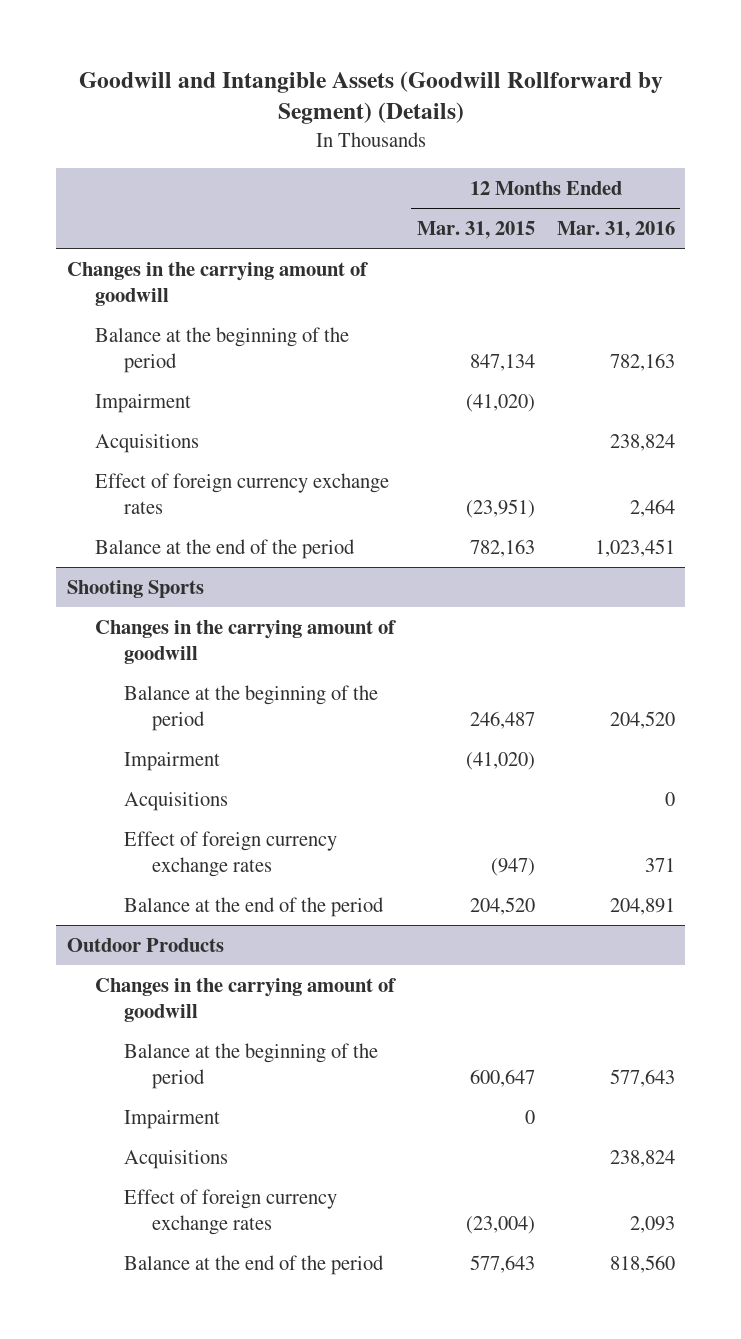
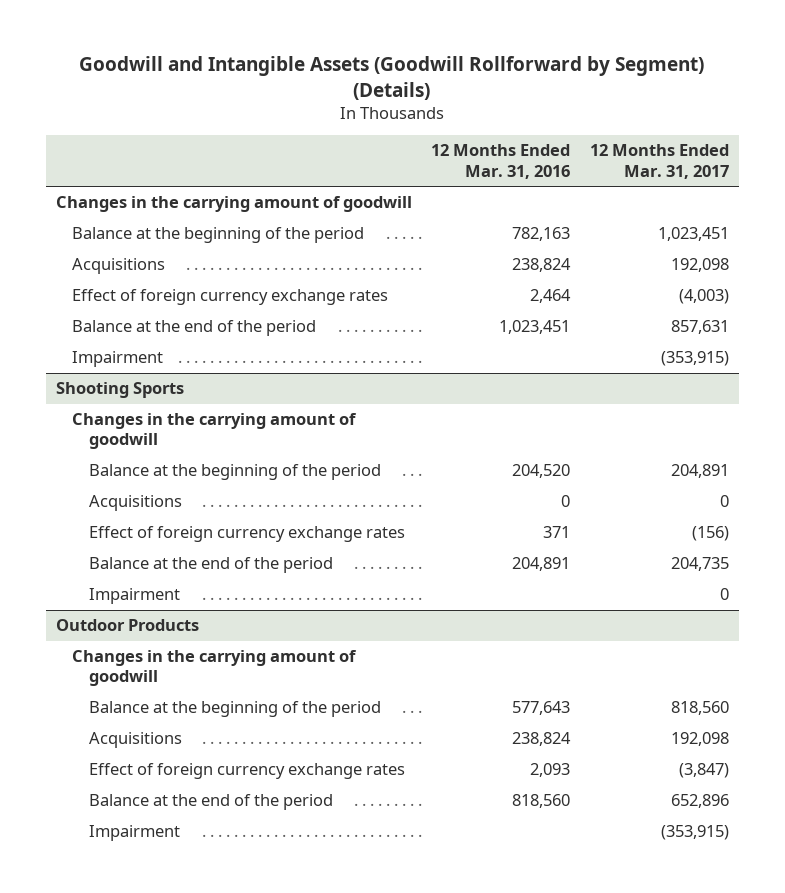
- | 12 Months Ended Mar. 31, 2015 | 12 Months Ended Mar. 31, 2016
+ | 12 Months Ended Mar. 31, 2016 | 12 Months Ended Mar. 31, 2017
moved down: Impairment | | (353,915)
@ Shooting Sports
moved down: Impairment | | 0
@ Outdoor Products
moved down: Impairment | | (353,915)

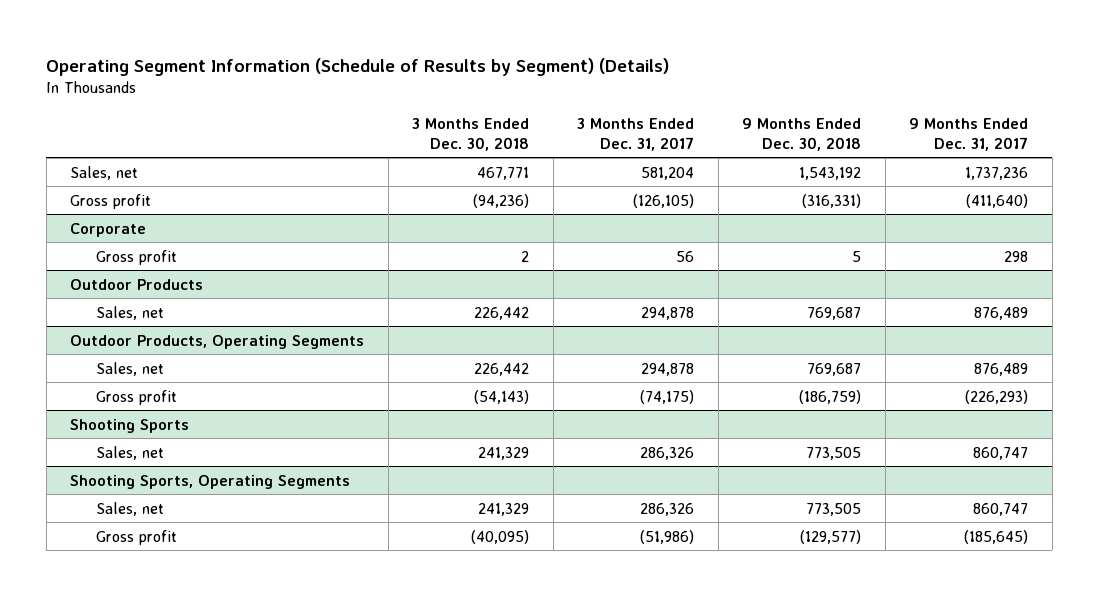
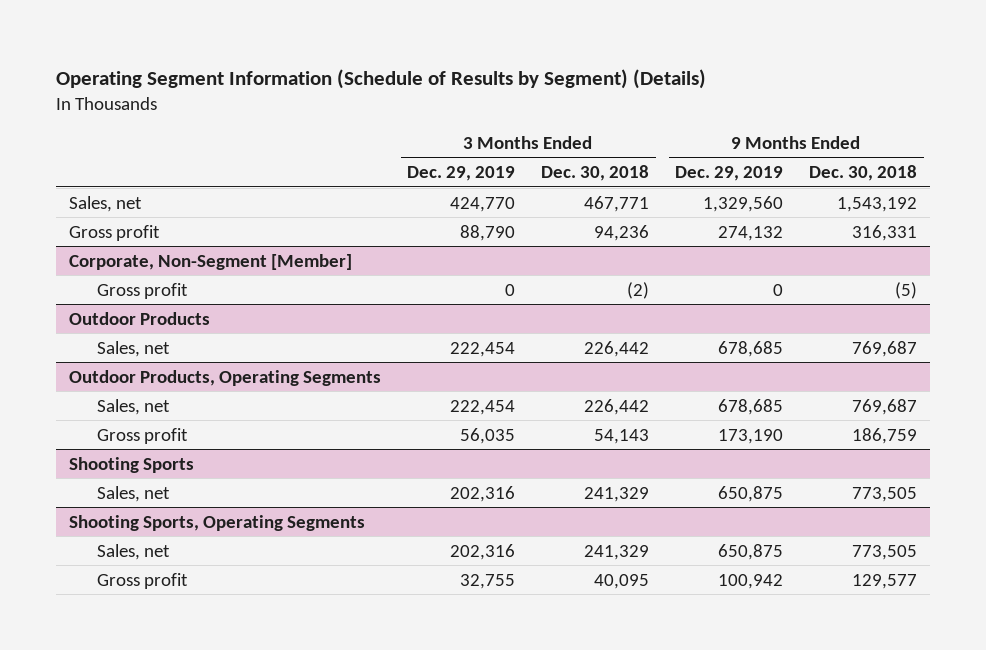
- | 3 Months Ended Dec. 30, 2018 | 3 Months Ended Dec. 31, 2017 | 9 Months Ended Dec. 30, 2018 | 9 Months Ended Dec. 31, 2017
+ | 3 Months Ended Dec. 29, 2019 | 3 Months Ended Dec. 30, 2018 | 9 Months Ended Dec. 29, 2019 | 9 Months Ended Dec. 30, 2018
- Gross profit | (94,236) | (126,105) | (316,331) | (411,640)
- Corporate
- Gross profit | 2 | 56 | 5 | 298
+ Gross profit | 88,790 | 94,236 | 274,132 | 316,331
+ Corporate, Non-Segment [Member]
+ Gross profit | 0 | (2) | 0 | (5)
@ Outdoor Products, Operating Segments
- Gross profit | (54,143) | (74,175) | (186,759) | (226,293)
+ Gross profit | 56,035 | 54,143 | 173,190 | 186,759
@ Shooting Sports, Operating Segments
- Gross profit | (40,095) | (51,986) | (129,577) | (185,645)
+ Gross profit | 32,755 | 40,095 | 100,942 | 129,577

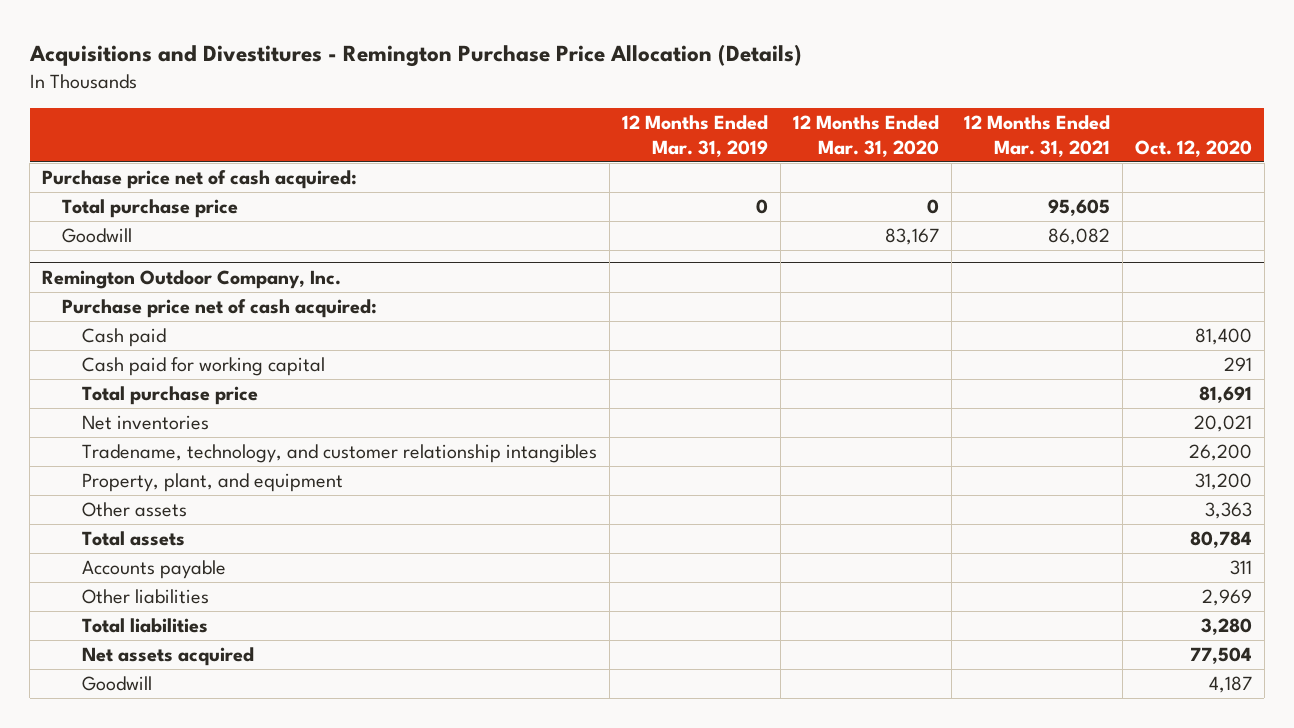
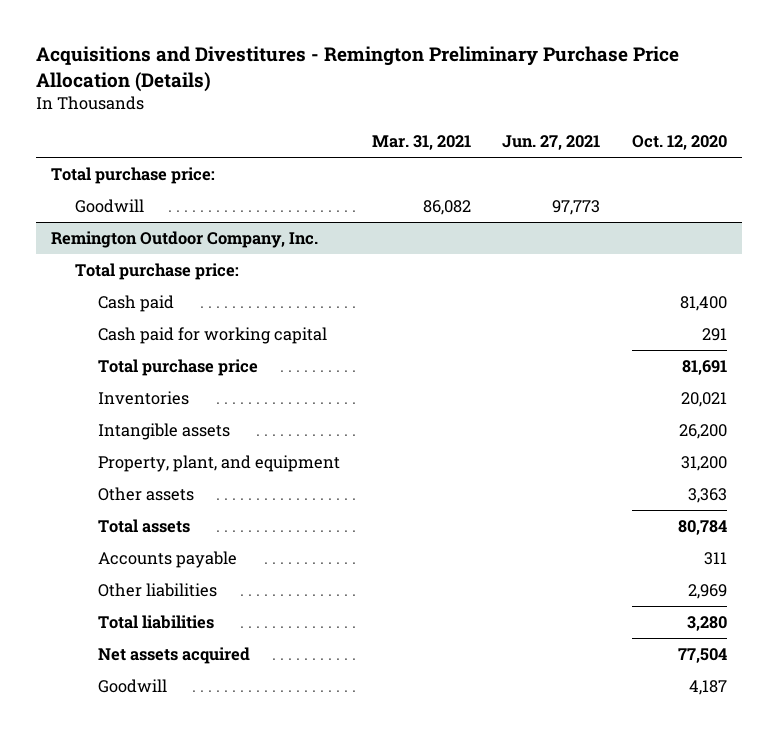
- Acquisitions and Divestitures - Remington Purchase Price Allocation (Details)
+ Acquisitions and Divestitures - Remington Preliminary Purchase Price Allocation (Details)
- | 12 Months Ended Mar. 31, 2019 | 12 Months Ended Mar. 31, 2020 | 12 Months Ended Mar. 31, 2021 | Oct. 12, 2020
+ | Mar. 31, 2021 | Jun. 27, 2021 | Oct. 12, 2020
- Purchase price net of cash acquired:
- Total purchase price | 0 | 0 | 95,605 |
+ Total purchase price:
@ Remington Outdoor Company, Inc.
- Purchase price net of cash acquired:
+ Total purchase price:
- Net inventories | | | | 20,021
- Tradename, technology, and customer relationship intangibles | | | | 26,200
+ Inventories | | | 20,021
+ Intangible assets | | | 26,200

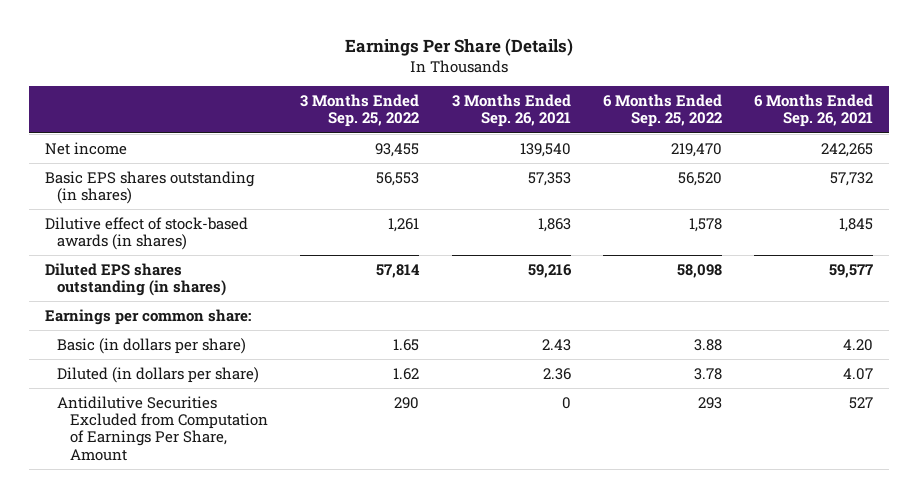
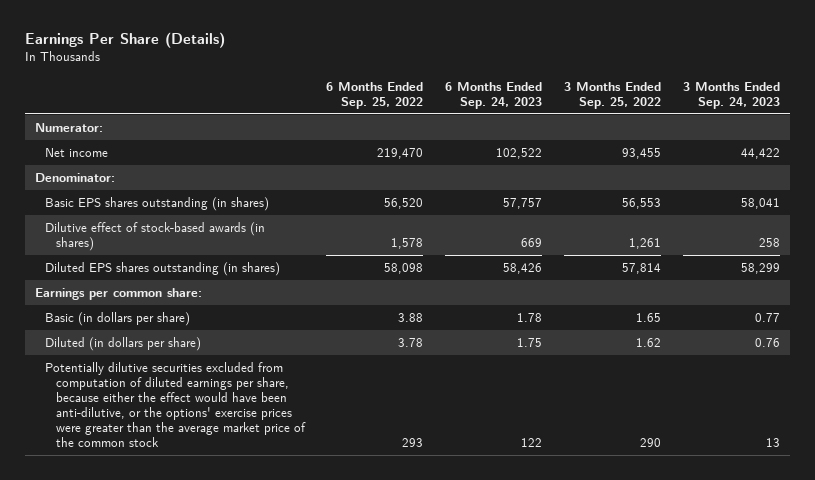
- | 3 Months Ended Sep. 25, 2022 | 3 Months Ended Sep. 26, 2021 | 6 Months Ended Sep. 25, 2022 | 6 Months Ended Sep. 26, 2021
+ | 6 Months Ended Sep. 25, 2022 | 6 Months Ended Sep. 24, 2023 | 3 Months Ended Sep. 25, 2022 | 3 Months Ended Sep. 24, 2023
+ Numerator:
+ Denominator:
- Antidilutive Securities Excluded from Computation of Earnings Per Share, Amount | 290 | 0 | 293 | 527
+ Potentially dilutive securities excluded from computation of diluted earnings per share, because either the effect would have been anti-dilutive, or the options' exercise prices were greater than the average market price of the common stock | 293 | 122 | 290 | 13

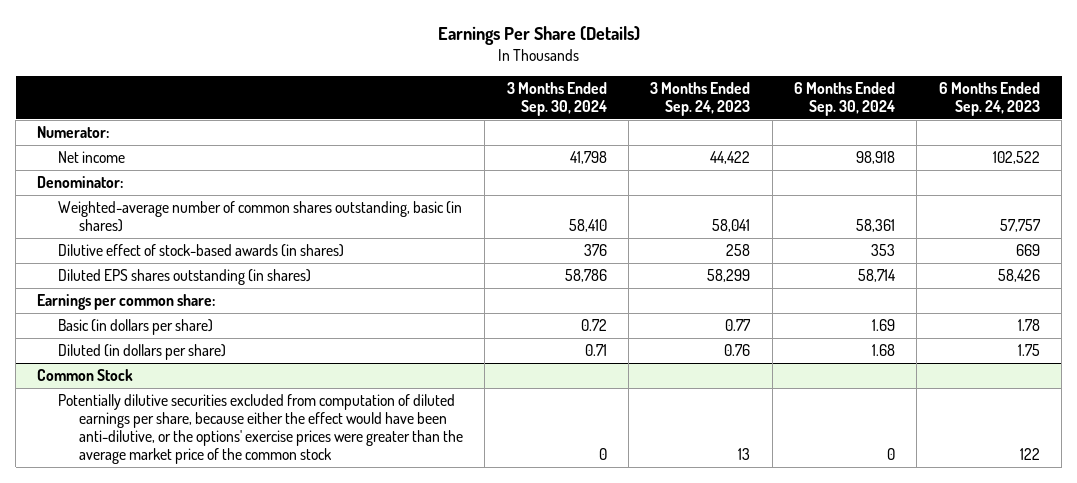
- | 6 Months Ended Sep. 25, 2022 | 6 Months Ended Sep. 24, 2023 | 3 Months Ended Sep. 25, 2022 | 3 Months Ended Sep. 24, 2023
+ | 3 Months Ended Sep. 30, 2024 | 3 Months Ended Sep. 24, 2023 | 6 Months Ended Sep. 30, 2024 | 6 Months Ended Sep. 24, 2023
- Basic EPS shares outstanding (in shares) | 56,520 | 57,757 | 56,553 | 58,041
+ Weighted-average number of common shares outstanding, basic (in shares) | 58,410 | 58,041 | 58,361 | 57,757
+ Common Stock

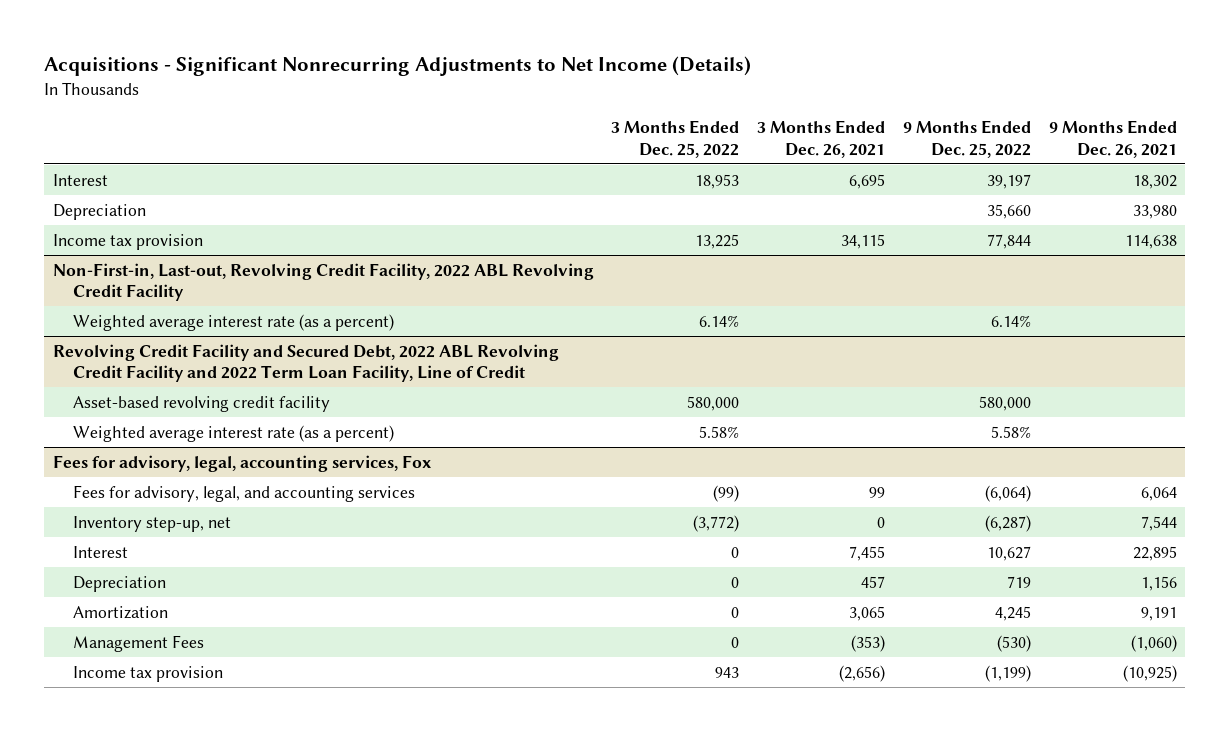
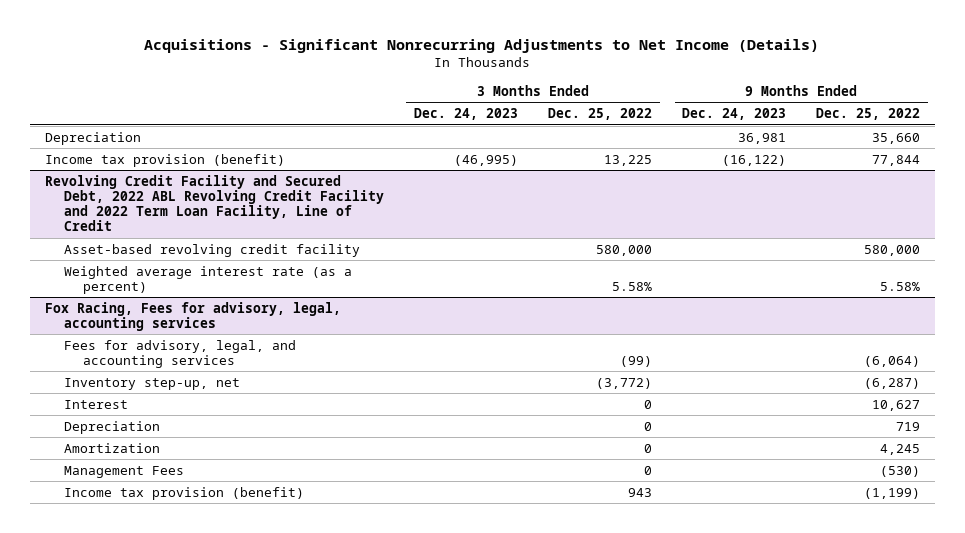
- | 3 Months Ended Dec. 25, 2022 | 3 Months Ended Dec. 26, 2021 | 9 Months Ended Dec. 25, 2022 | 9 Months Ended Dec. 26, 2021
+ | 3 Months Ended Dec. 24, 2023 | 3 Months Ended Dec. 25, 2022 | 9 Months Ended Dec. 24, 2023 | 9 Months Ended Dec. 25, 2022
- Interest | 18,953 | 6,695 | 39,197 | 18,302
- Income tax provision | 13,225 | 34,115 | 77,844 | 114,638
- Non-First-in, Last-out, Revolving Credit Facility, 2022 ABL Revolving Credit Facility
- Weighted average interest rate (as a percent) | 6.14% | | 6.14% |
+ Income tax provision (benefit) | (46,995) | 13,225 | (16,122) | 77,844
- Fees for advisory, legal, accounting services, Fox
+ Fox Racing, Fees for advisory, legal, accounting services
- Income tax provision | 943 | (2,656) | (1,199) | (10,925)
+ Income tax provision (benefit) | | 943 | | (1,199)

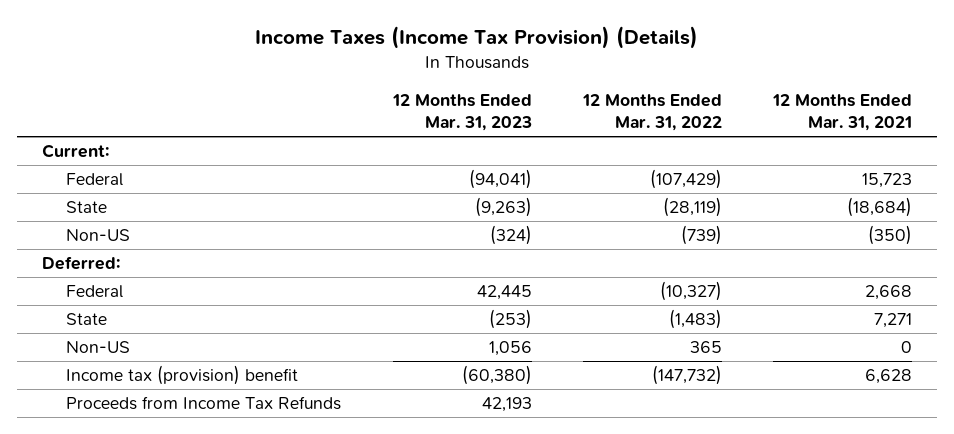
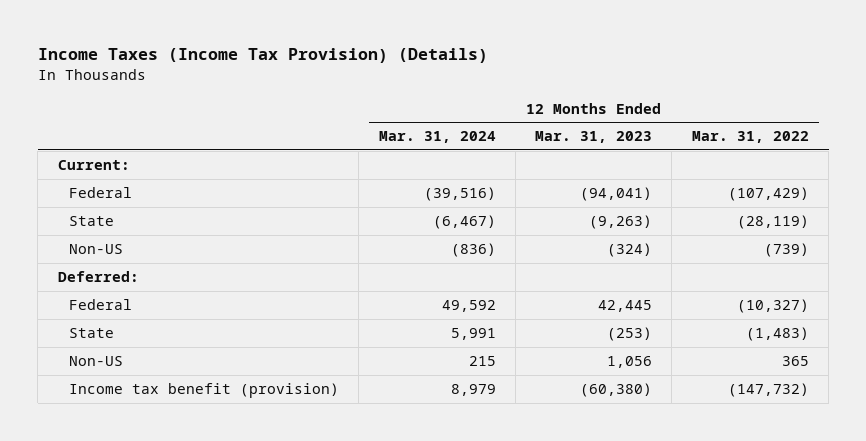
- | 12 Months Ended Mar. 31, 2023 | 12 Months Ended Mar. 31, 2022 | 12 Months Ended Mar. 31, 2021
+ | 12 Months Ended Mar. 31, 2024 | 12 Months Ended Mar. 31, 2023 | 12 Months Ended Mar. 31, 2022
- Income tax (provision) benefit | (60,380) | (147,732) | 6,628
- Proceeds from Income Tax Refunds | 42,193 | |
+ Income tax benefit (provision) | 8,979 | (60,380) | (147,732)

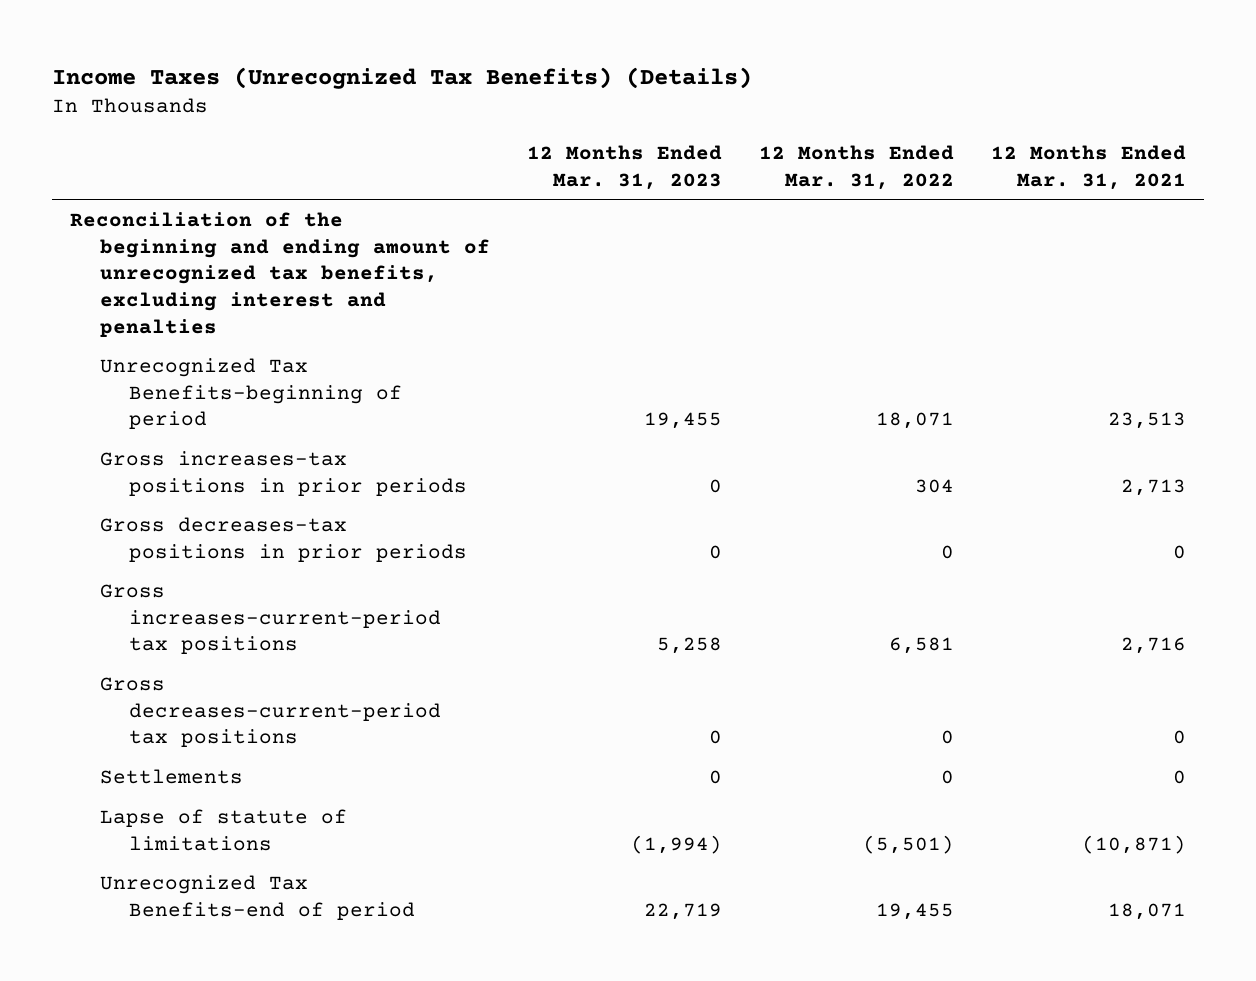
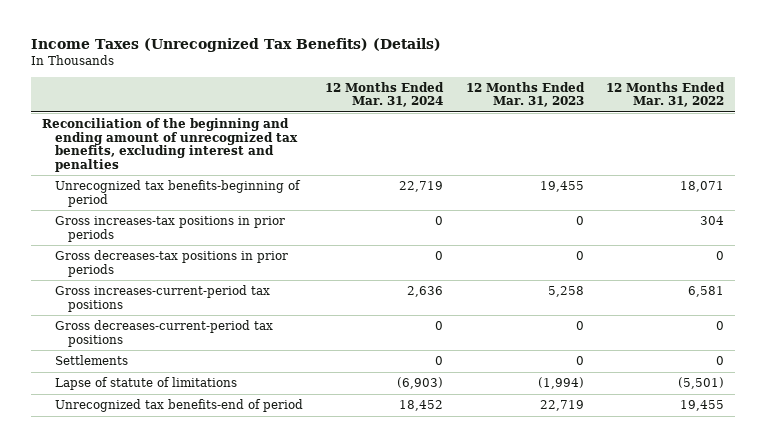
- | 12 Months Ended Mar. 31, 2023 | 12 Months Ended Mar. 31, 2022 | 12 Months Ended Mar. 31, 2021
+ | 12 Months Ended Mar. 31, 2024 | 12 Months Ended Mar. 31, 2023 | 12 Months Ended Mar. 31, 2022
- Unrecognized Tax Benefits-beginning of period | 19,455 | 18,071 | 23,513
+ Unrecognized tax benefits-beginning of period | 22,719 | 19,455 | 18,071
- Unrecognized Tax Benefits-end of period | 22,719 | 19,455 | 18,071
+ Unrecognized tax benefits-end of period | 18,452 | 22,719 | 19,455

